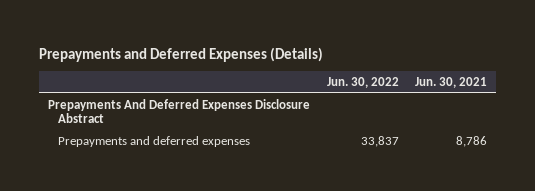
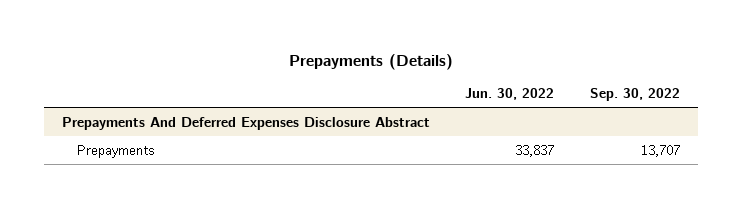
- Prepayments and Deferred Expenses (Details)
+ Prepayments (Details)
- | Jun. 30, 2022 | Jun. 30, 2021
+ | Jun. 30, 2022 | Sep. 30, 2022
- Prepayments and deferred expenses | 33,837 | 8,786
+ Prepayments | 33,837 | 13,707

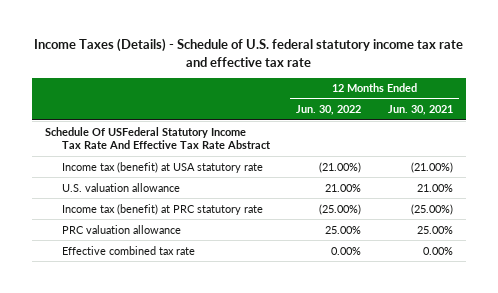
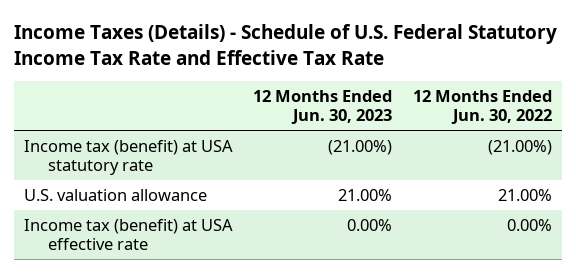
- Income Taxes (Details) - Schedule of U.S. federal statutory income tax rate and effective tax rate
+ Income Taxes (Details) - Schedule of U.S. Federal Statutory Income Tax Rate and Effective Tax Rate
- | 12 Months Ended Jun. 30, 2022 | 12 Months Ended Jun. 30, 2021
+ | 12 Months Ended Jun. 30, 2023 | 12 Months Ended Jun. 30, 2022
- Schedule Of USFederal Statutory Income Tax Rate And Effective Tax Rate Abstract
- Income tax (benefit) at PRC statutory rate | (25.00%) | (25.00%)
- PRC valuation allowance | 25.00% | 25.00%
- Effective combined tax rate | 0.00% | 0.00%
+ Income tax (benefit) at USA effective rate | 0.00% | 0.00%

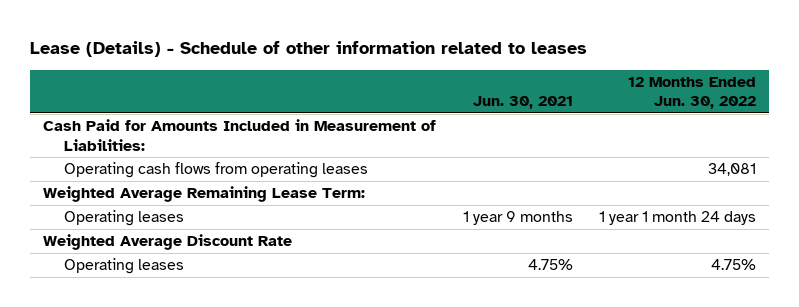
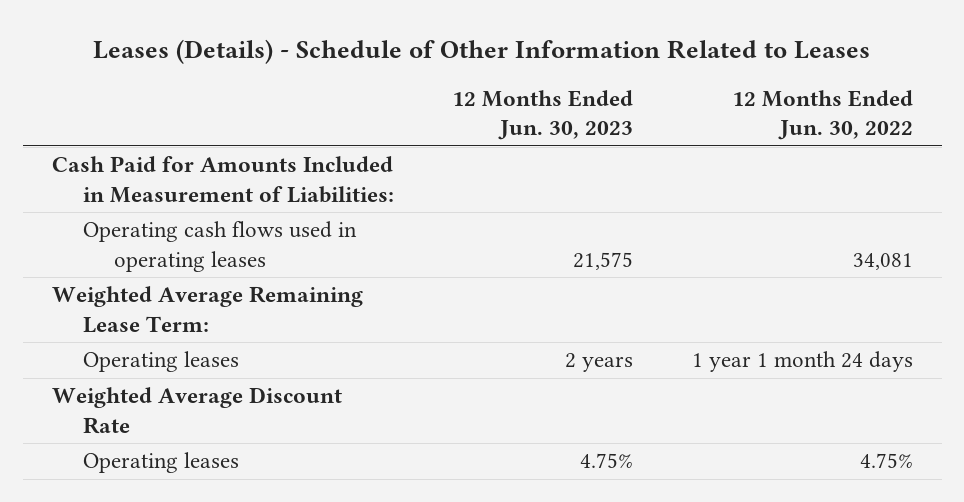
- Lease (Details) - Schedule of other information related to leases
+ Leases (Details) - Schedule of Other Information Related to Leases
- | Jun. 30, 2021 | 12 Months Ended Jun. 30, 2022
+ | 12 Months Ended Jun. 30, 2023 | 12 Months Ended Jun. 30, 2022
- Operating cash flows from operating leases | | 34,081
+ Operating cash flows used in operating leases | 21,575 | 34,081

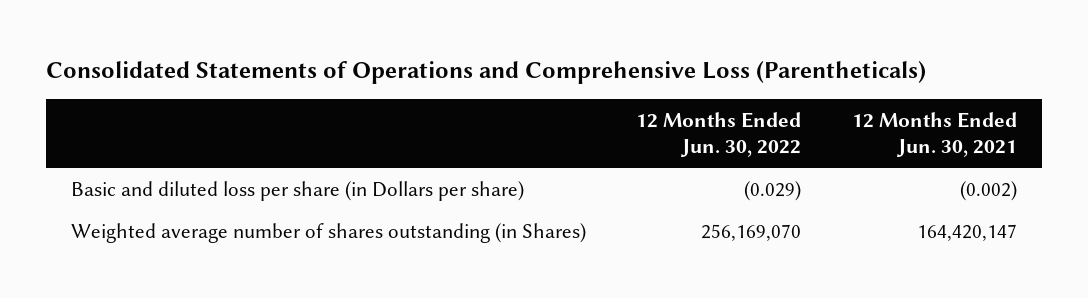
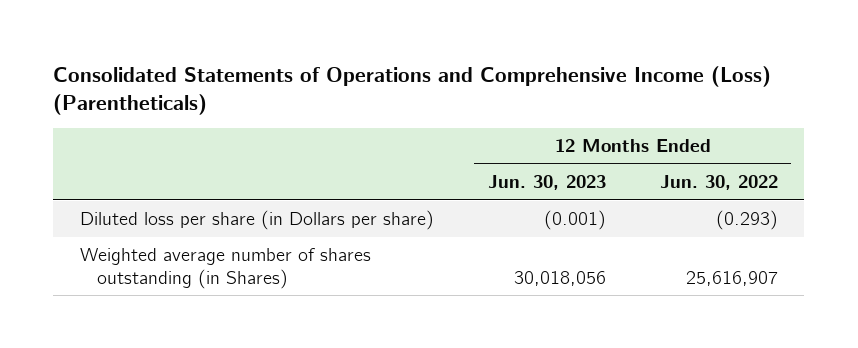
- Consolidated Statements of Operations and Comprehensive Loss (Parentheticals)
+ Consolidated Statements of Operations and Comprehensive Income (Loss) (Parentheticals)
- | 12 Months Ended Jun. 30, 2022 | 12 Months Ended Jun. 30, 2021
+ | 12 Months Ended Jun. 30, 2023 | 12 Months Ended Jun. 30, 2022
- Basic and diluted loss per share (in Dollars per share) | (0.029) | (0.002)
- Weighted average number of shares outstanding (in Shares) | 256,169,070 | 164,420,147
+ Diluted loss per share (in Dollars per share) | (0.001) | (0.293)
+ Weighted average number of shares outstanding (in Shares) | 30,018,056 | 25,616,907

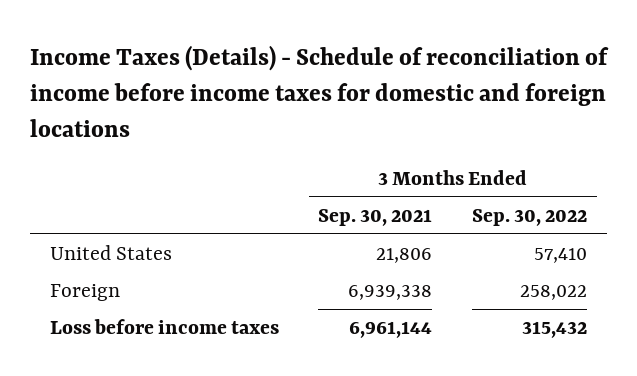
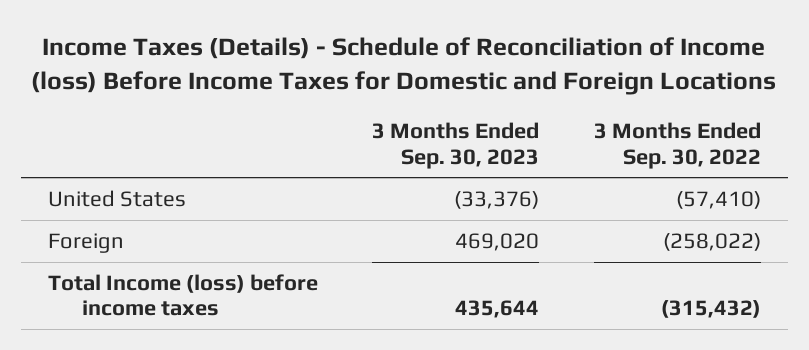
- Income Taxes (Details) - Schedule of reconciliation of income before income taxes for domestic and foreign locations
+ Income Taxes (Details) - Schedule of Reconciliation of Income (loss) Before Income Taxes for Domestic and Foreign Locations
- | 3 Months Ended Sep. 30, 2021 | 3 Months Ended Sep. 30, 2022
+ | 3 Months Ended Sep. 30, 2023 | 3 Months Ended Sep. 30, 2022
- United States | 21,806 | 57,410
- Foreign | 6,939,338 | 258,022
- Loss before income taxes | 6,961,144 | 315,432
+ United States | (33,376) | (57,410)
+ Foreign | 469,020 | (258,022)
+ Total Income (loss) before income taxes | 435,644 | (315,432)

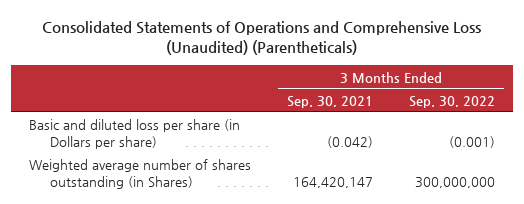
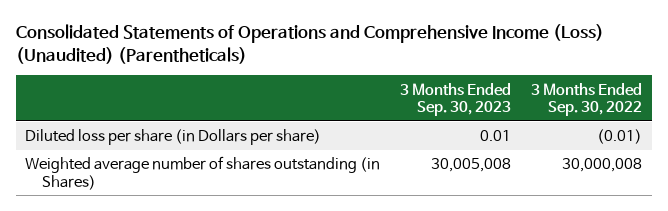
- Consolidated Statements of Operations and Comprehensive Loss (Unaudited) (Parentheticals)
+ Consolidated Statements of Operations and Comprehensive Income (Loss) (Unaudited) (Parentheticals)
- | 3 Months Ended Sep. 30, 2021 | 3 Months Ended Sep. 30, 2022
+ | 3 Months Ended Sep. 30, 2023 | 3 Months Ended Sep. 30, 2022
- Basic and diluted loss per share (in Dollars per share) | (0.042) | (0.001)
- Weighted average number of shares outstanding (in Shares) | 164,420,147 | 300,000,000
+ Diluted loss per share (in Dollars per share) | 0.01 | (0.01)
+ Weighted average number of shares outstanding (in Shares) | 30,005,008 | 30,000,008

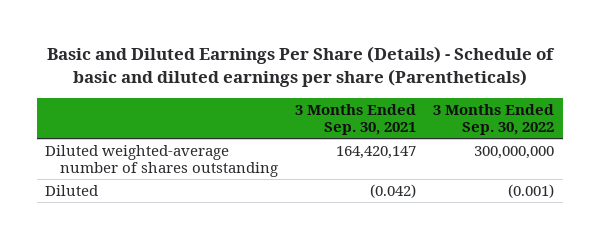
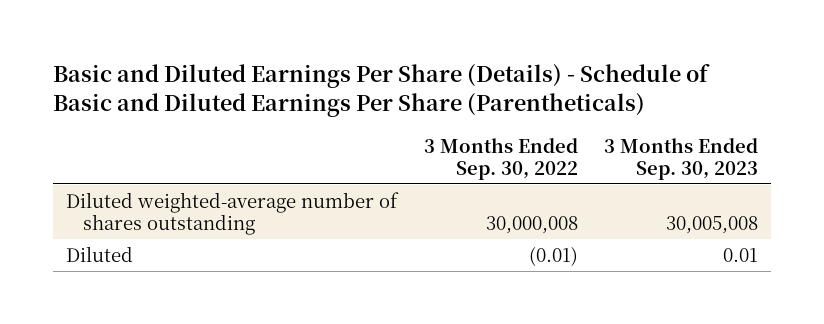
- Basic and Diluted Earnings Per Share (Details) - Schedule of basic and diluted earnings per share (Parentheticals)
+ Basic and Diluted Earnings Per Share (Details) - Schedule of Basic and Diluted Earnings Per Share (Parentheticals)
- | 3 Months Ended Sep. 30, 2021 | 3 Months Ended Sep. 30, 2022
+ | 3 Months Ended Sep. 30, 2022 | 3 Months Ended Sep. 30, 2023
- Diluted weighted-average number of shares outstanding | 164,420,147 | 300,000,000
- Diluted | (0.042) | (0.001)
+ Diluted weighted-average number of shares outstanding | 30,000,008 | 30,005,008
+ Diluted | (0.01) | 0.01

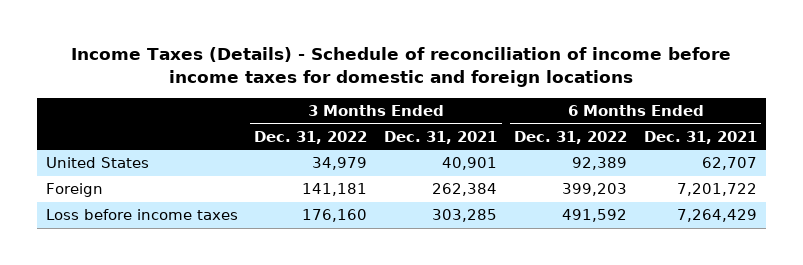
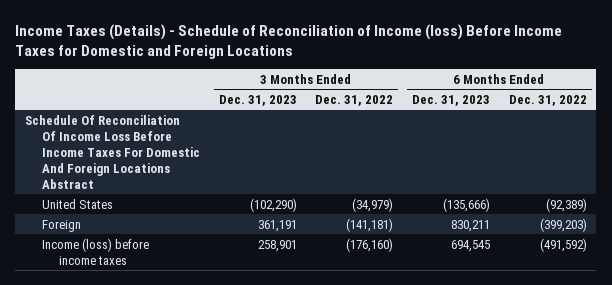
- Income Taxes (Details) - Schedule of reconciliation of income before income taxes for domestic and foreign locations
+ Income Taxes (Details) - Schedule of Reconciliation of Income (loss) Before Income Taxes for Domestic and Foreign Locations
- | 3 Months Ended Dec. 31, 2022 | 3 Months Ended Dec. 31, 2021 | 6 Months Ended Dec. 31, 2022 | 6 Months Ended Dec. 31, 2021
+ | 3 Months Ended Dec. 31, 2023 | 3 Months Ended Dec. 31, 2022 | 6 Months Ended Dec. 31, 2023 | 6 Months Ended Dec. 31, 2022
- United States | 34,979 | 40,901 | 92,389 | 62,707
- Foreign | 141,181 | 262,384 | 399,203 | 7,201,722
- Loss before income taxes | 176,160 | 303,285 | 491,592 | 7,264,429
+ Schedule Of Reconciliation Of Income Loss Before Income Taxes For Domestic And Foreign Locations Abstract
+ United States | (102,290) | (34,979) | (135,666) | (92,389)
+ Foreign | 361,191 | (141,181) | 830,211 | (399,203)
+ Income (loss) before income taxes | 258,901 | (176,160) | 694,545 | (491,592)

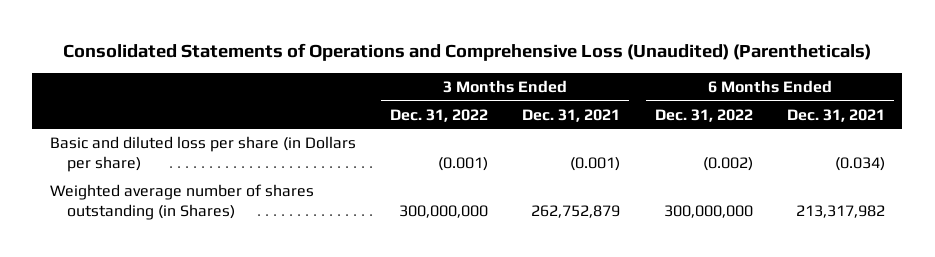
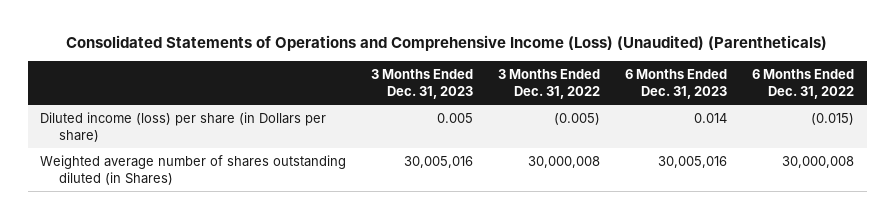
- Consolidated Statements of Operations and Comprehensive Loss (Unaudited) (Parentheticals)
+ Consolidated Statements of Operations and Comprehensive Income (Loss) (Unaudited) (Parentheticals)
- | 3 Months Ended Dec. 31, 2022 | 3 Months Ended Dec. 31, 2021 | 6 Months Ended Dec. 31, 2022 | 6 Months Ended Dec. 31, 2021
+ | 3 Months Ended Dec. 31, 2023 | 3 Months Ended Dec. 31, 2022 | 6 Months Ended Dec. 31, 2023 | 6 Months Ended Dec. 31, 2022
- Basic and diluted loss per share (in Dollars per share) | (0.001) | (0.001) | (0.002) | (0.034)
- Weighted average number of shares outstanding (in Shares) | 300,000,000 | 262,752,879 | 300,000,000 | 213,317,982
+ Diluted income (loss) per share (in Dollars per share) | 0.005 | (0.005) | 0.014 | (0.015)
+ Weighted average number of shares outstanding diluted (in Shares) | 30,005,016 | 30,000,008 | 30,005,016 | 30,000,008

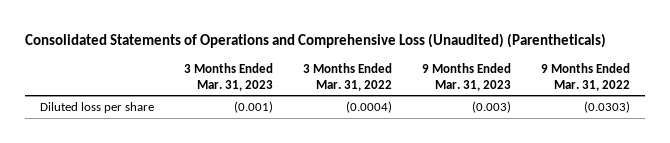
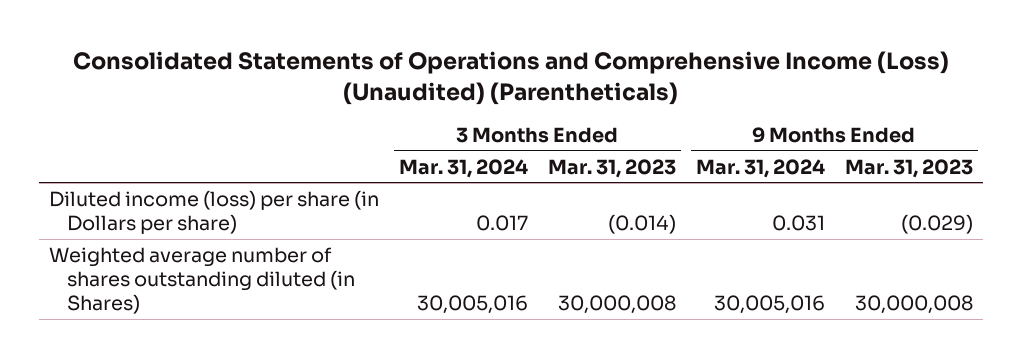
- Consolidated Statements of Operations and Comprehensive Loss (Unaudited) (Parentheticals)
+ Consolidated Statements of Operations and Comprehensive Income (Loss) (Unaudited) (Parentheticals)
- | 3 Months Ended Mar. 31, 2023 | 3 Months Ended Mar. 31, 2022 | 9 Months Ended Mar. 31, 2023 | 9 Months Ended Mar. 31, 2022
+ | 3 Months Ended Mar. 31, 2024 | 3 Months Ended Mar. 31, 2023 | 9 Months Ended Mar. 31, 2024 | 9 Months Ended Mar. 31, 2023
- Diluted loss per share | (0.001) | (0.0004) | (0.003) | (0.0303)
+ Diluted income (loss) per share (in Dollars per share) | 0.017 | (0.014) | 0.031 | (0.029)
+ Weighted average number of shares outstanding diluted (in Shares) | 30,005,016 | 30,000,008 | 30,005,016 | 30,000,008

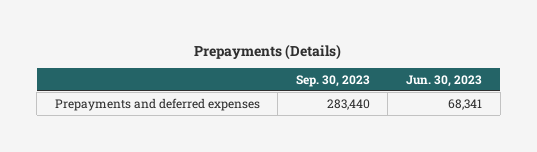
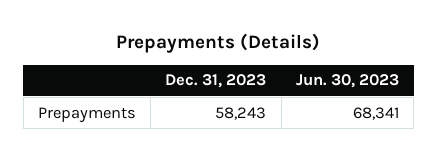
- | Sep. 30, 2023 | Jun. 30, 2023
+ | Dec. 31, 2023 | Jun. 30, 2023
- Prepayments and deferred expenses | 283,440 | 68,341
+ Prepayments | 58,243 | 68,341

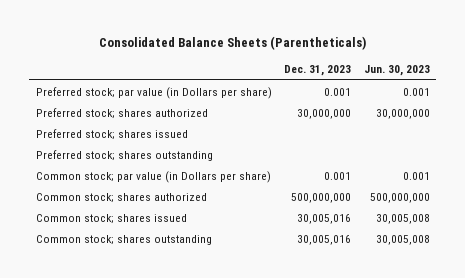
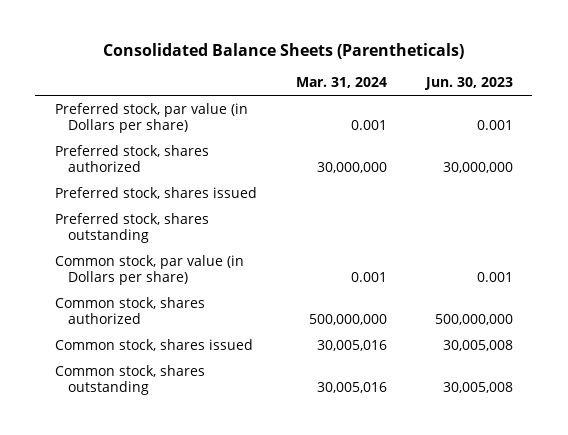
- | Dec. 31, 2023 | Jun. 30, 2023
+ | Mar. 31, 2024 | Jun. 30, 2023
- Preferred stock; par value (in Dollars per share) | 0.001 | 0.001
- Preferred stock; shares authorized | 30,000,000 | 30,000,000
- Preferred stock; shares issued
- Preferred stock; shares outstanding
- Common stock; par value (in Dollars per share) | 0.001 | 0.001
- Common stock; shares authorized | 500,000,000 | 500,000,000
- Common stock; shares issued | 30,005,016 | 30,005,008
- Common stock; shares outstanding | 30,005,016 | 30,005,008
+ Preferred stock, par value (in Dollars per share) | 0.001 | 0.001
+ Preferred stock, shares authorized | 30,000,000 | 30,000,000
+ Preferred stock, shares issued
+ Preferred stock, shares outstanding
+ Common stock, par value (in Dollars per share) | 0.001 | 0.001
+ Common stock, shares authorized | 500,000,000 | 500,000,000
+ Common stock, shares issued | 30,005,016 | 30,005,008
+ Common stock, shares outstanding | 30,005,016 | 30,005,008

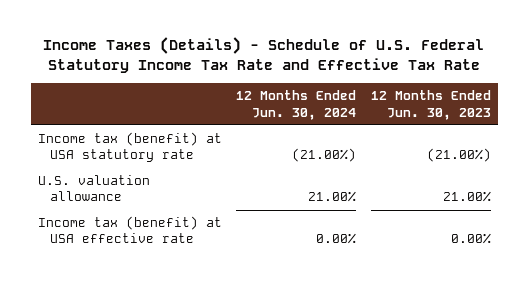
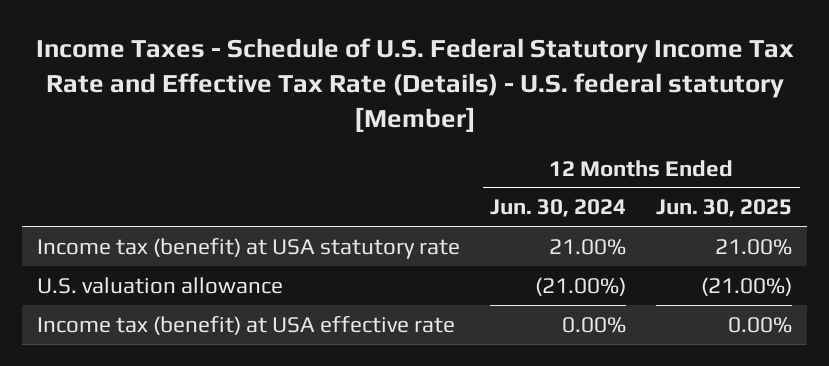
- Income Taxes (Details) - Schedule of U.S. Federal Statutory Income Tax Rate and Effective Tax Rate
+ Income Taxes - Schedule of U.S. Federal Statutory Income Tax Rate and Effective Tax Rate (Details) - U.S. federal statutory [Member]
- | 12 Months Ended Jun. 30, 2024 | 12 Months Ended Jun. 30, 2023
+ | 12 Months Ended Jun. 30, 2024 | 12 Months Ended Jun. 30, 2025
- Income tax (benefit) at USA statutory rate | (21.00%) | (21.00%)
- U.S. valuation allowance | 21.00% | 21.00%
+ Income tax (benefit) at USA statutory rate | 21.00% | 21.00%
+ U.S. valuation allowance | (21.00%) | (21.00%)

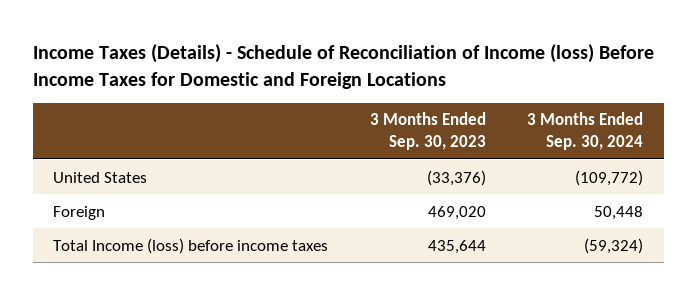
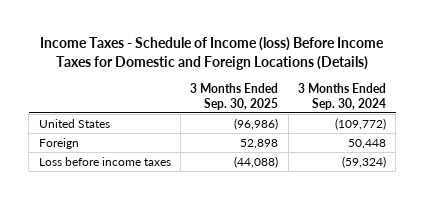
- Income Taxes (Details) - Schedule of Reconciliation of Income (loss) Before Income Taxes for Domestic and Foreign Locations
+ Income Taxes - Schedule of Income (loss) Before Income Taxes for Domestic and Foreign Locations (Details)
- | 3 Months Ended Sep. 30, 2023 | 3 Months Ended Sep. 30, 2024
+ | 3 Months Ended Sep. 30, 2025 | 3 Months Ended Sep. 30, 2024
- Total Income (loss) before income taxes | 435,644 | (59,324)
+ Loss before income taxes | (44,088) | (59,324)

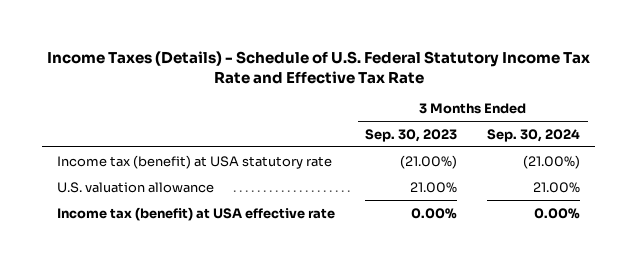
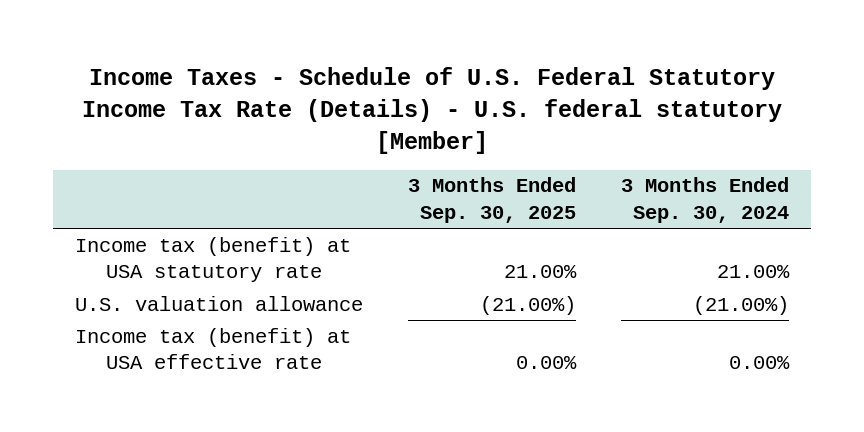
- Income Taxes (Details) - Schedule of U.S. Federal Statutory Income Tax Rate and Effective Tax Rate
+ Income Taxes - Schedule of U.S. Federal Statutory Income Tax Rate (Details) - U.S. federal statutory [Member]
- | 3 Months Ended Sep. 30, 2023 | 3 Months Ended Sep. 30, 2024
+ | 3 Months Ended Sep. 30, 2025 | 3 Months Ended Sep. 30, 2024
- Income tax (benefit) at USA statutory rate | (21.00%) | (21.00%)
- U.S. valuation allowance | 21.00% | 21.00%
+ Income tax (benefit) at USA statutory rate | 21.00% | 21.00%
+ U.S. valuation allowance | (21.00%) | (21.00%)

